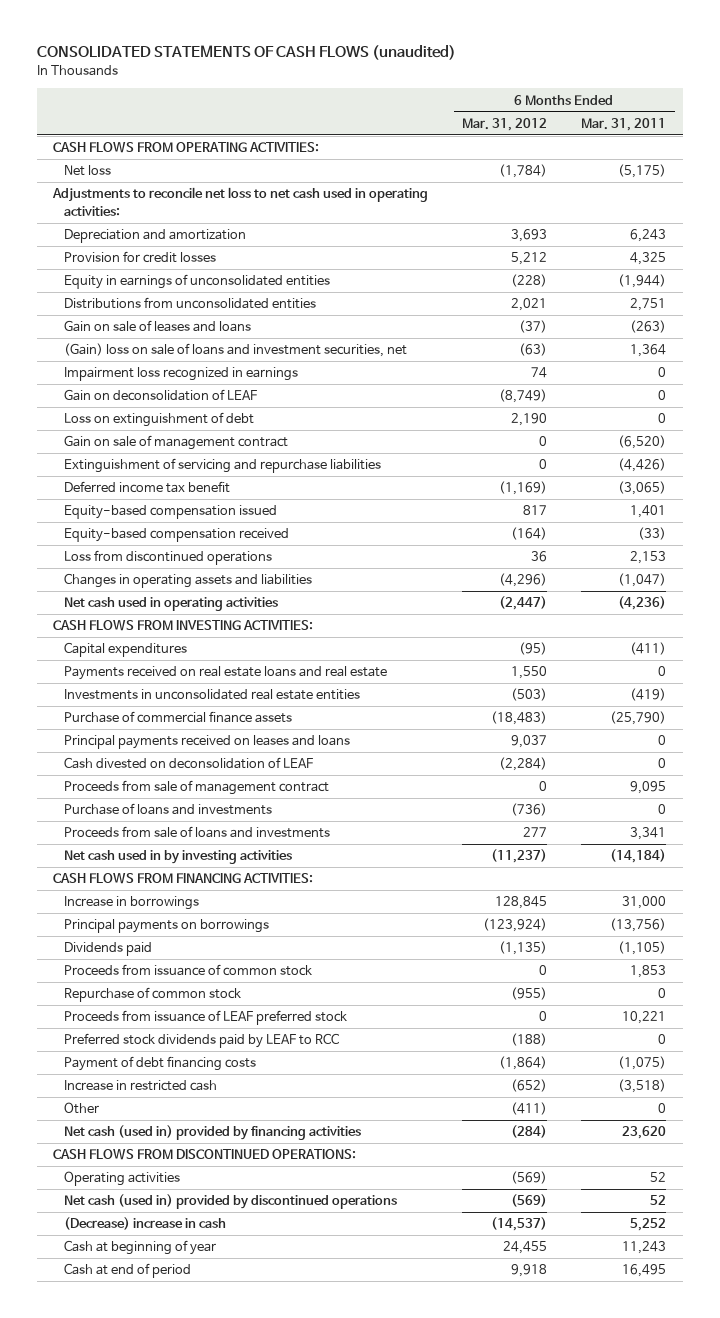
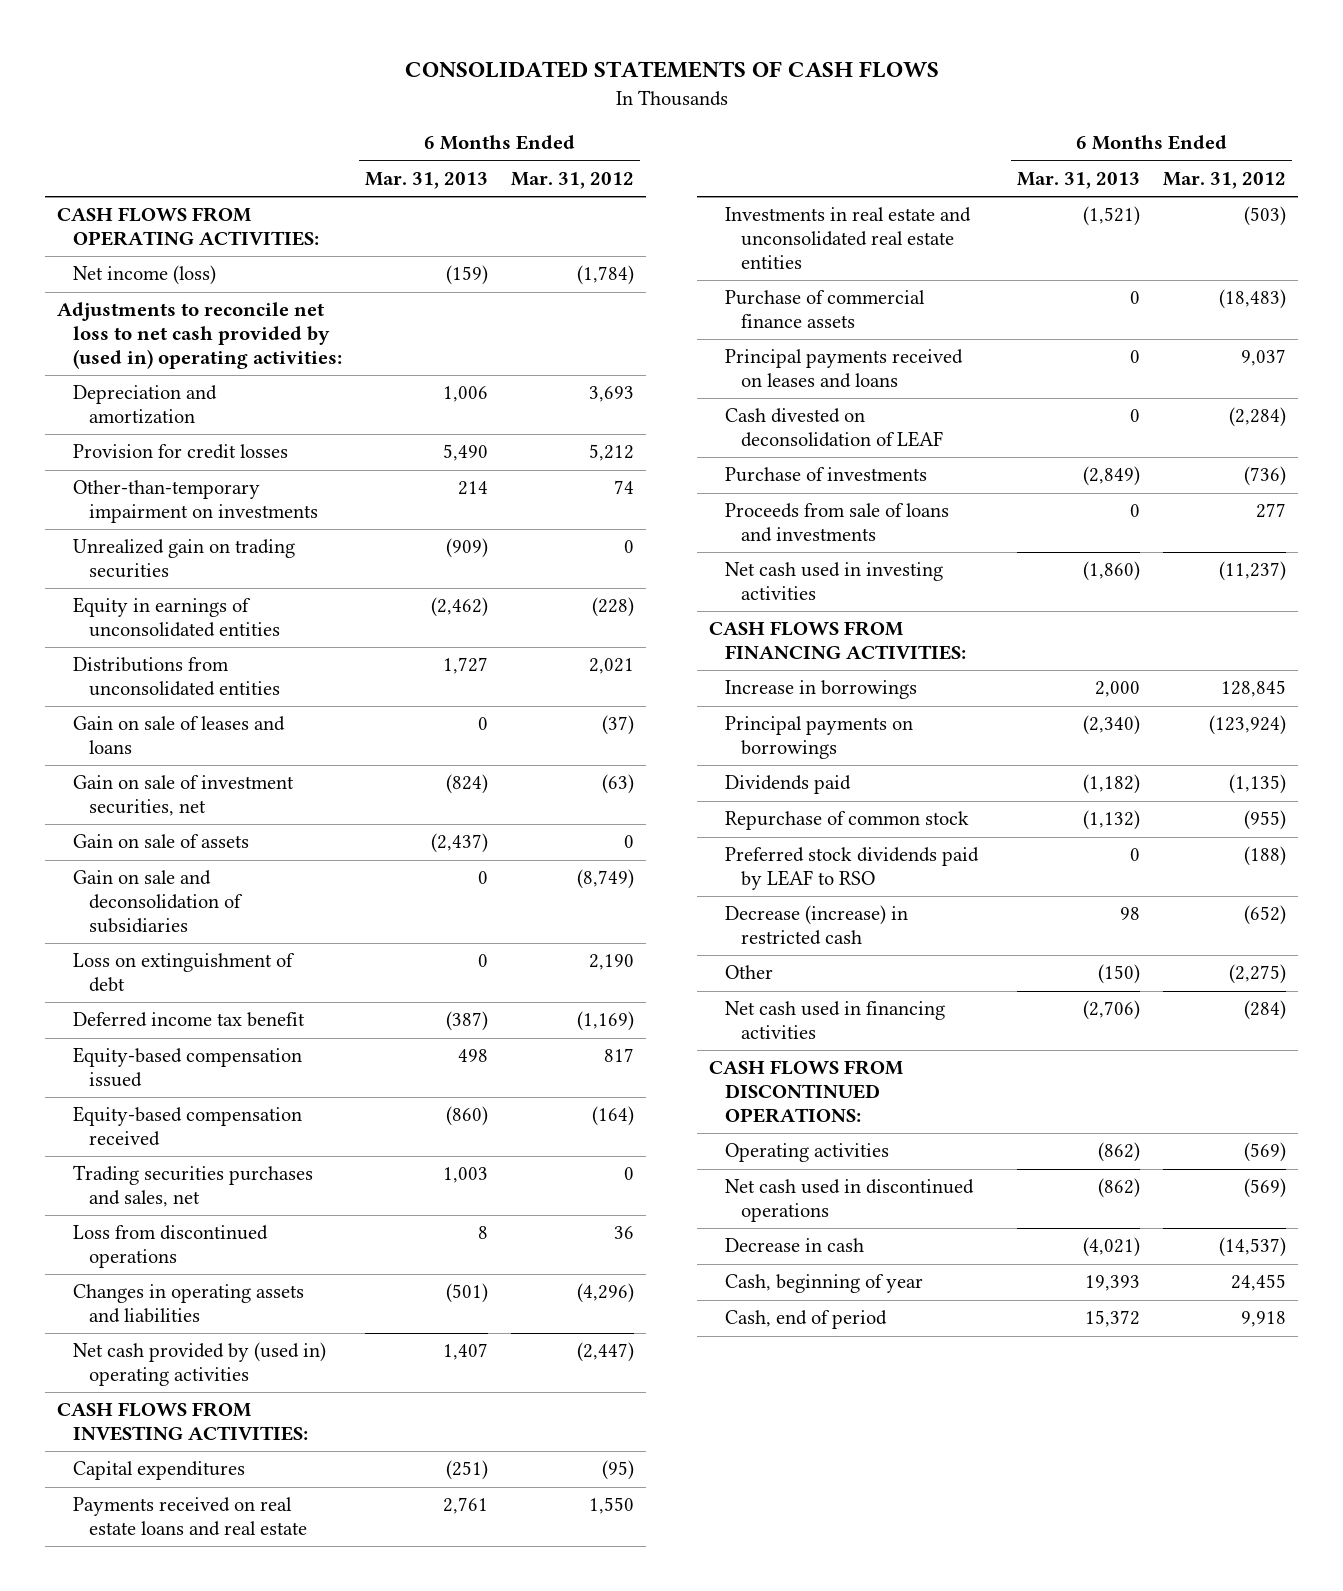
- CONSOLIDATED STATEMENTS OF CASH FLOWS (unaudited)
+ CONSOLIDATED STATEMENTS OF CASH FLOWS
- | 6 Months Ended Mar. 31, 2012 | 6 Months Ended Mar. 31, 2011
+ | 6 Months Ended Mar. 31, 2013 | 6 Months Ended Mar. 31, 2012
- Net loss | (1,784) | (5,175)
- Adjustments to reconcile net loss to net cash used in operating activities:
+ Net income (loss) | (159) | (1,784)
+ Adjustments to reconcile net loss to net cash provided by (used in) operating activities:
+ Other-than-temporary impairment on investments | 214 | 74
+ Unrealized gain on trading securities | (909) | 0
- (Gain) loss on sale of loans and investment securities, net | (63) | 1,364
- Impairment loss recognized in earnings | 74 | 0
- Gain on deconsolidation of LEAF | (8,749) | 0
+ Gain on sale of investment securities, net | (824) | (63)
+ Gain on sale of assets | (2,437) | 0
+ Gain on sale and deconsolidation of subsidiaries | 0 | (8,749)
- Gain on sale of management contract | 0 | (6,520)
- Extinguishment of servicing and repurchase liabilities | 0 | (4,426)
+ Trading securities purchases and sales, net | 1,003 | 0
- Net cash used in operating activities | (2,447) | (4,236)
+ Net cash provided by (used in) operating activities | 1,407 | (2,447)
- Investments in unconsolidated real estate entities | (503) | (419)
+ Investments in real estate and unconsolidated real estate entities | (1,521) | (503)
- Proceeds from sale of management contract | 0 | 9,095
- Purchase of loans and investments | (736) | 0
+ Purchase of investments | (2,849) | (736)
- Net cash used in by investing activities | (11,237) | (14,184)
+ Net cash used in investing activities | (1,860) | (11,237)
- Proceeds from issuance of common stock | 0 | 1,853
- Proceeds from issuance of LEAF preferred stock | 0 | 10,221
- Preferred stock dividends paid by LEAF to RCC | (188) | 0
- Payment of debt financing costs | (1,864) | (1,075)
- Increase in restricted cash | (652) | (3,518)
- Other | (411) | 0
- Net cash (used in) provided by financing activities | (284) | 23,620
+ Preferred stock dividends paid by LEAF to RSO | 0 | (188)
+ Decrease (increase) in restricted cash | 98 | (652)
+ Other | (150) | (2,275)
+ Net cash used in financing activities | (2,706) | (284)
- Net cash (used in) provided by discontinued operations | (569) | 52
- (Decrease) increase in cash | (14,537) | 5,252
- Cash at beginning of year | 24,455 | 11,243
- Cash at end of period | 9,918 | 16,495
+ Net cash used in discontinued operations | (862) | (569)
+ Decrease in cash | (4,021) | (14,537)
+ Cash, beginning of year | 19,393 | 24,455
+ Cash, end of period | 15,372 | 9,918

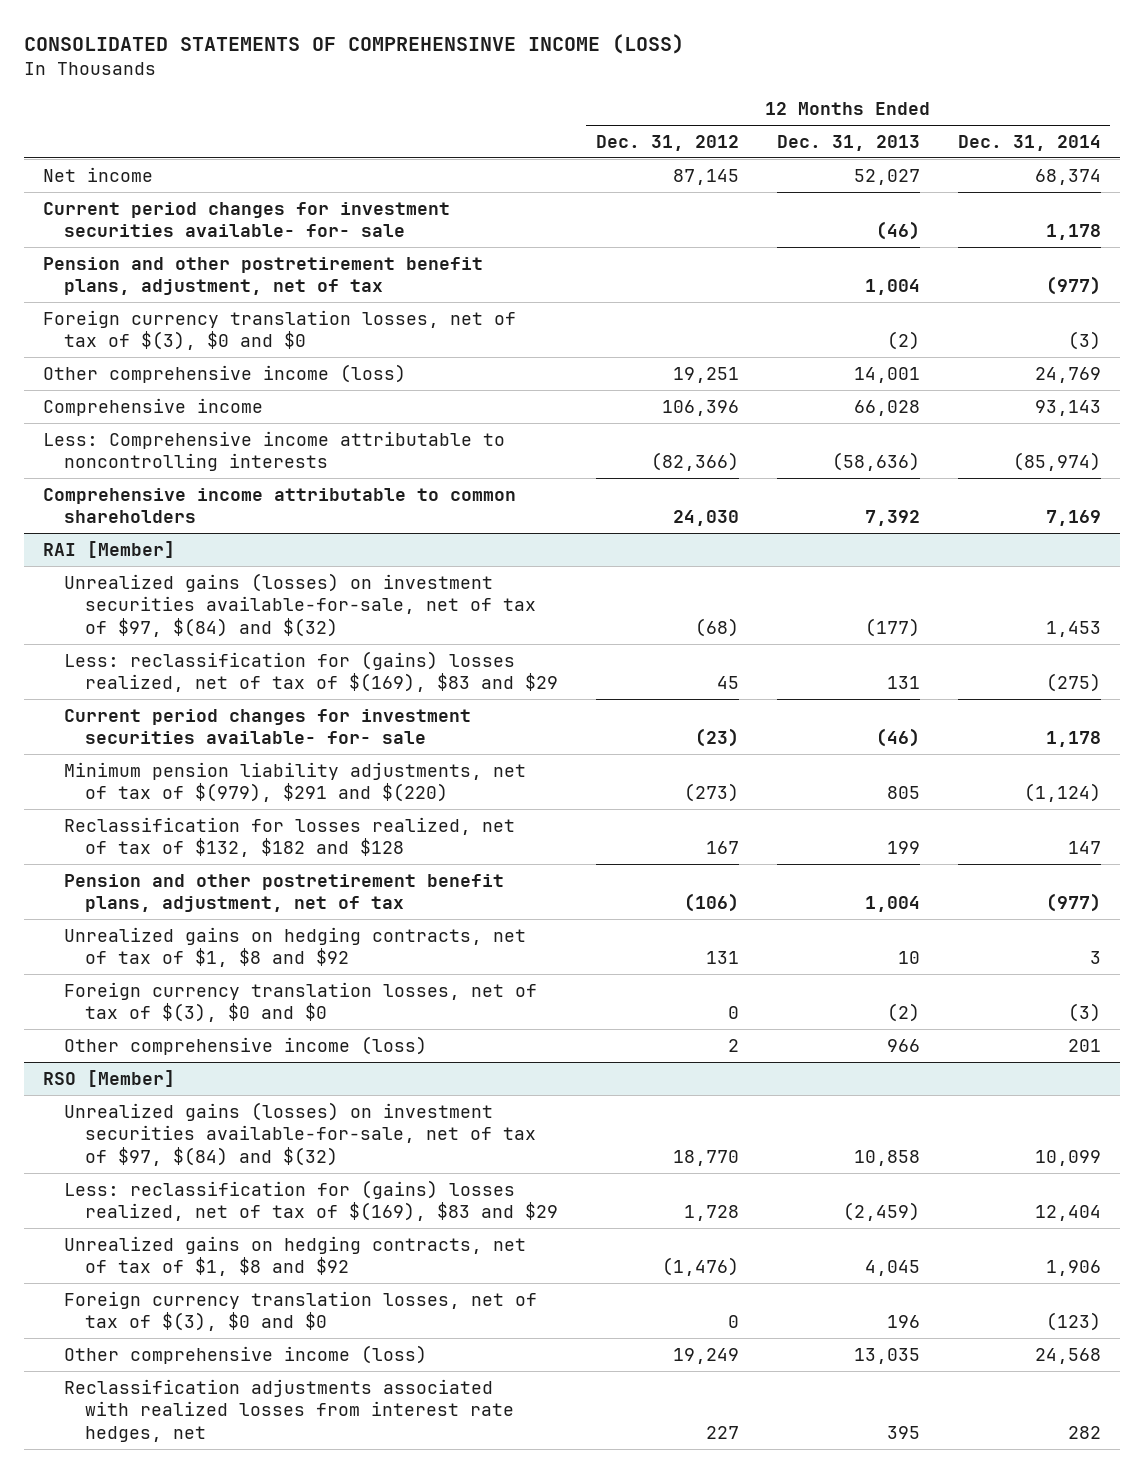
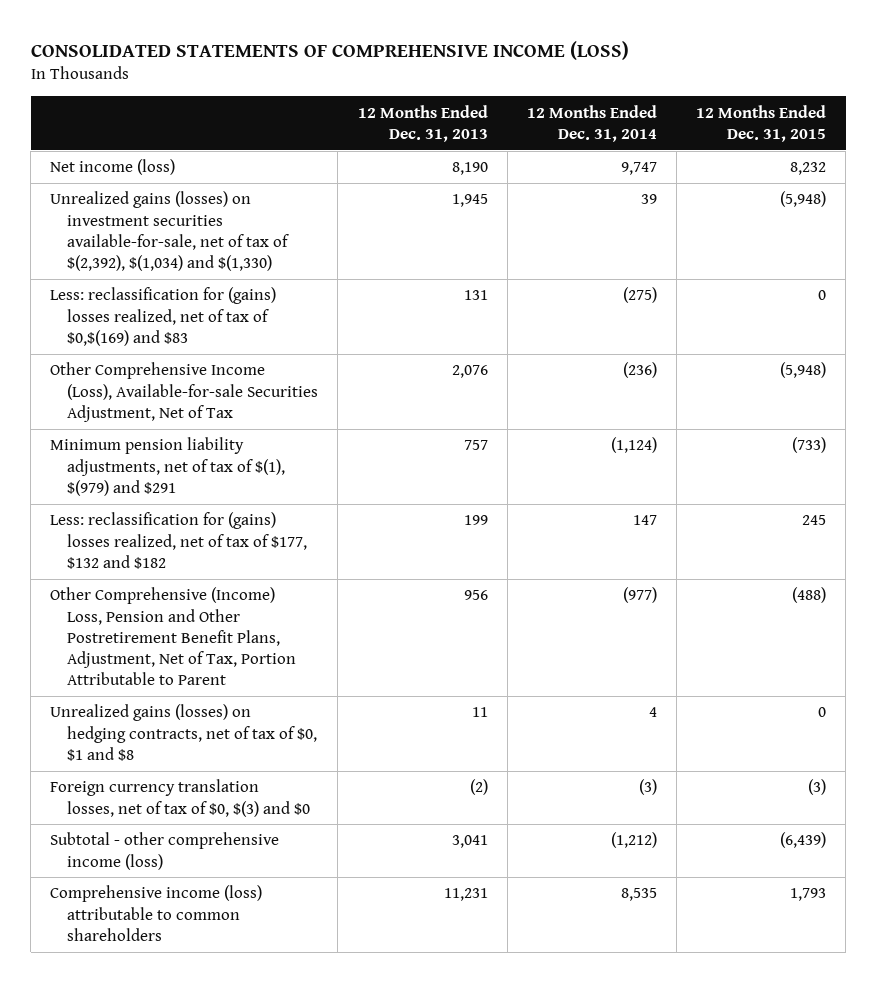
- CONSOLIDATED STATEMENTS OF COMPREHENSINVE INCOME (LOSS)
+ CONSOLIDATED STATEMENTS OF COMPREHENSIVE INCOME (LOSS)
- | 12 Months Ended Dec. 31, 2012 | 12 Months Ended Dec. 31, 2013 | 12 Months Ended Dec. 31, 2014
+ | 12 Months Ended Dec. 31, 2013 | 12 Months Ended Dec. 31, 2014 | 12 Months Ended Dec. 31, 2015
- Net income | 87,145 | 52,027 | 68,374
- Current period changes for investment securities available- for- sale | | (46) | 1,178
- Pension and other postretirement benefit plans, adjustment, net of tax | | 1,004 | (977)
- Foreign currency translation losses, net of tax of $(3), $0 and $0 | | (2) | (3)
- Other comprehensive income (loss) | 19,251 | 14,001 | 24,769
- Comprehensive income | 106,396 | 66,028 | 93,143
- Less: Comprehensive income attributable to noncontrolling interests | (82,366) | (58,636) | (85,974)
- Comprehensive income attributable to common shareholders | 24,030 | 7,392 | 7,169
- RAI [Member]
- Unrealized gains (losses) on investment securities available-for-sale, net of tax of $97, $(84) and $(32) | (68) | (177) | 1,453
- Less: reclassification for (gains) losses realized, net of tax of $(169), $83 and $29 | 45 | 131 | (275)
- Current period changes for investment securities available- for- sale | (23) | (46) | 1,178
- Minimum pension liability adjustments, net of tax of $(979), $291 and $(220) | (273) | 805 | (1,124)
- Reclassification for losses realized, net of tax of $132, $182 and $128 | 167 | 199 | 147
- Pension and other postretirement benefit plans, adjustment, net of tax | (106) | 1,004 | (977)
- Unrealized gains on hedging contracts, net of tax of $1, $8 and $92 | 131 | 10 | 3
- Foreign currency translation losses, net of tax of $(3), $0 and $0 | 0 | (2) | (3)
- Other comprehensive income (loss) | 2 | 966 | 201
- RSO [Member]
- Unrealized gains (losses) on investment securities available-for-sale, net of tax of $97, $(84) and $(32) | 18,770 | 10,858 | 10,099
- Less: reclassification for (gains) losses realized, net of tax of $(169), $83 and $29 | 1,728 | (2,459) | 12,404
- Unrealized gains on hedging contracts, net of tax of $1, $8 and $92 | (1,476) | 4,045 | 1,906
- Foreign currency translation losses, net of tax of $(3), $0 and $0 | 0 | 196 | (123)
- Other comprehensive income (loss) | 19,249 | 13,035 | 24,568
- Reclassification adjustments associated with realized losses from interest rate hedges, net | 227 | 395 | 282
+ Net income (loss) | 8,190 | 9,747 | 8,232
+ Unrealized gains (losses) on investment securities available-for-sale, net of tax of $(2,392), $(1,034) and $(1,330) | 1,945 | 39 | (5,948)
+ Less: reclassification for (gains) losses realized, net of tax of $0,$(169) and $83 | 131 | (275) | 0
+ Other Comprehensive Income (Loss), Available-for-sale Securities Adjustment, Net of Tax | 2,076 | (236) | (5,948)
+ Minimum pension liability adjustments, net of tax of $(1), $(979) and $291 | 757 | (1,124) | (733)
+ Less: reclassification for (gains) losses realized, net of tax of $177, $132 and $182 | 199 | 147 | 245
+ Other Comprehensive (Income) Loss, Pension and Other Postretirement Benefit Plans, Adjustment, Net of Tax, Portion Attributable to Parent | 956 | (977) | (488)
+ Unrealized gains (losses) on hedging contracts, net of tax of $0, $1 and $8 | 11 | 4 | 0
+ Foreign currency translation losses, net of tax of $0, $(3) and $0 | (2) | (3) | (3)
+ Subtotal - other comprehensive income (loss) | 3,041 | (1,212) | (6,439)
+ Comprehensive income (loss) attributable to common shareholders | 11,231 | 8,535 | 1,793

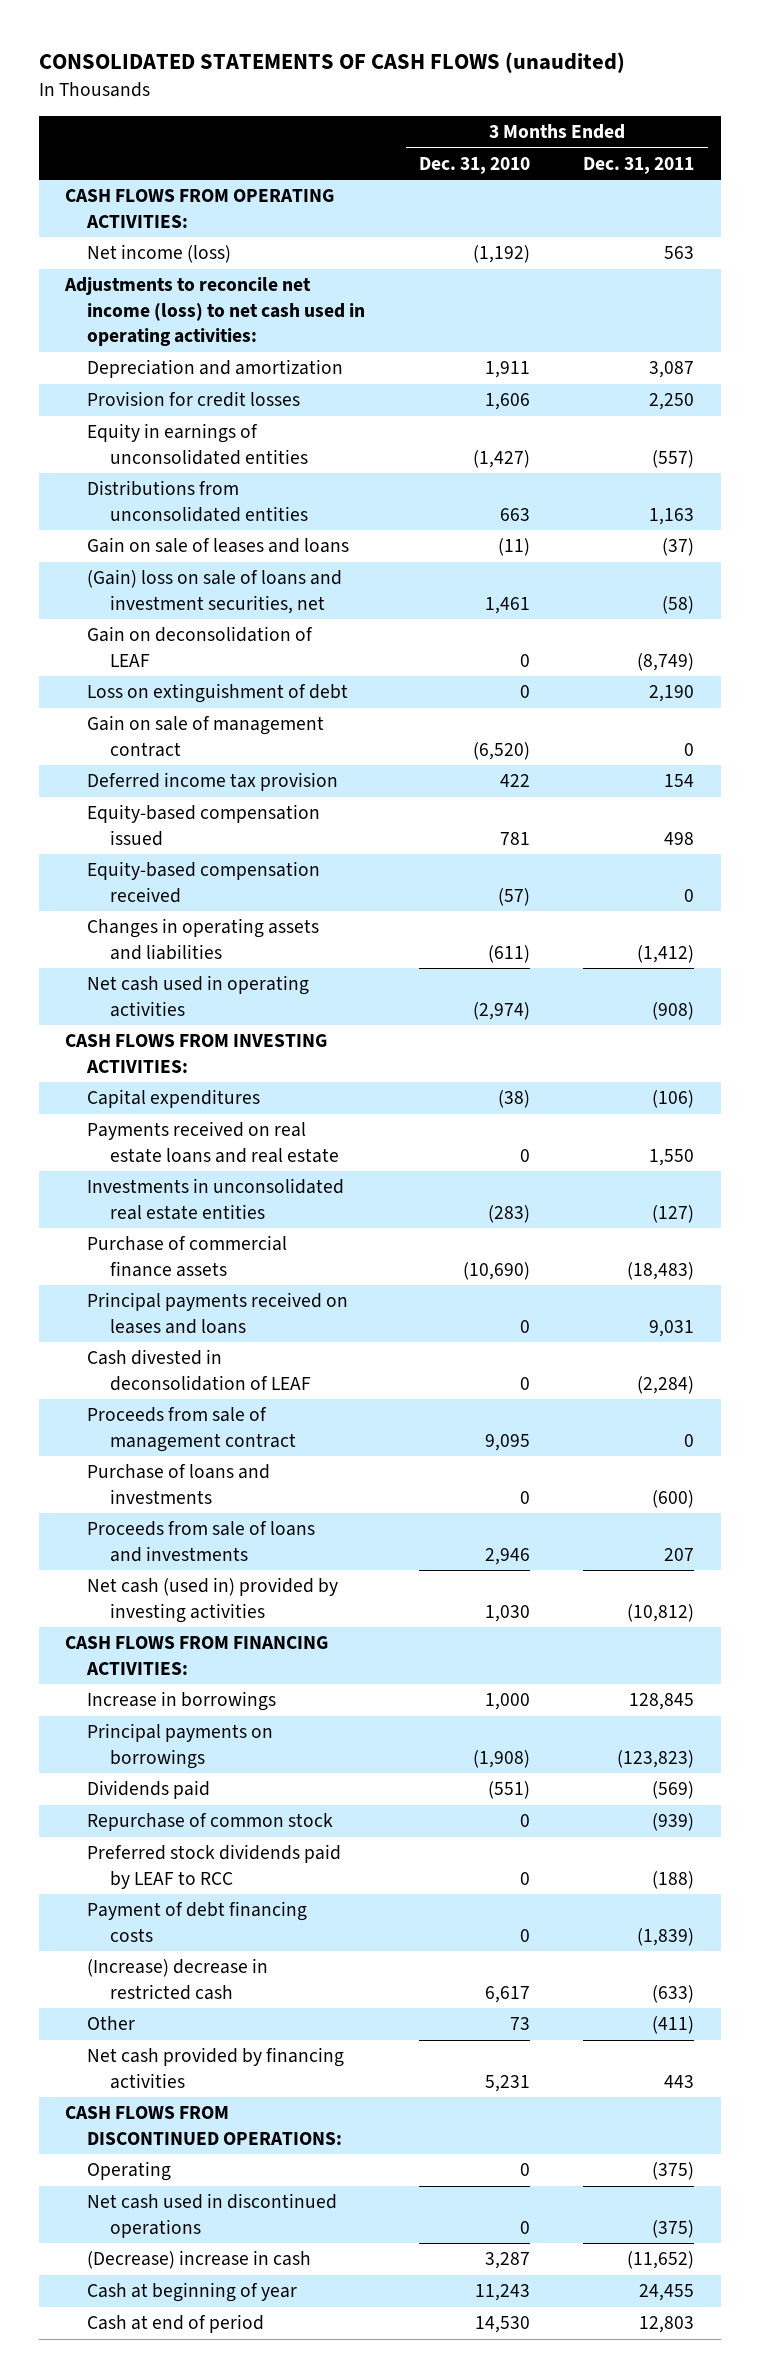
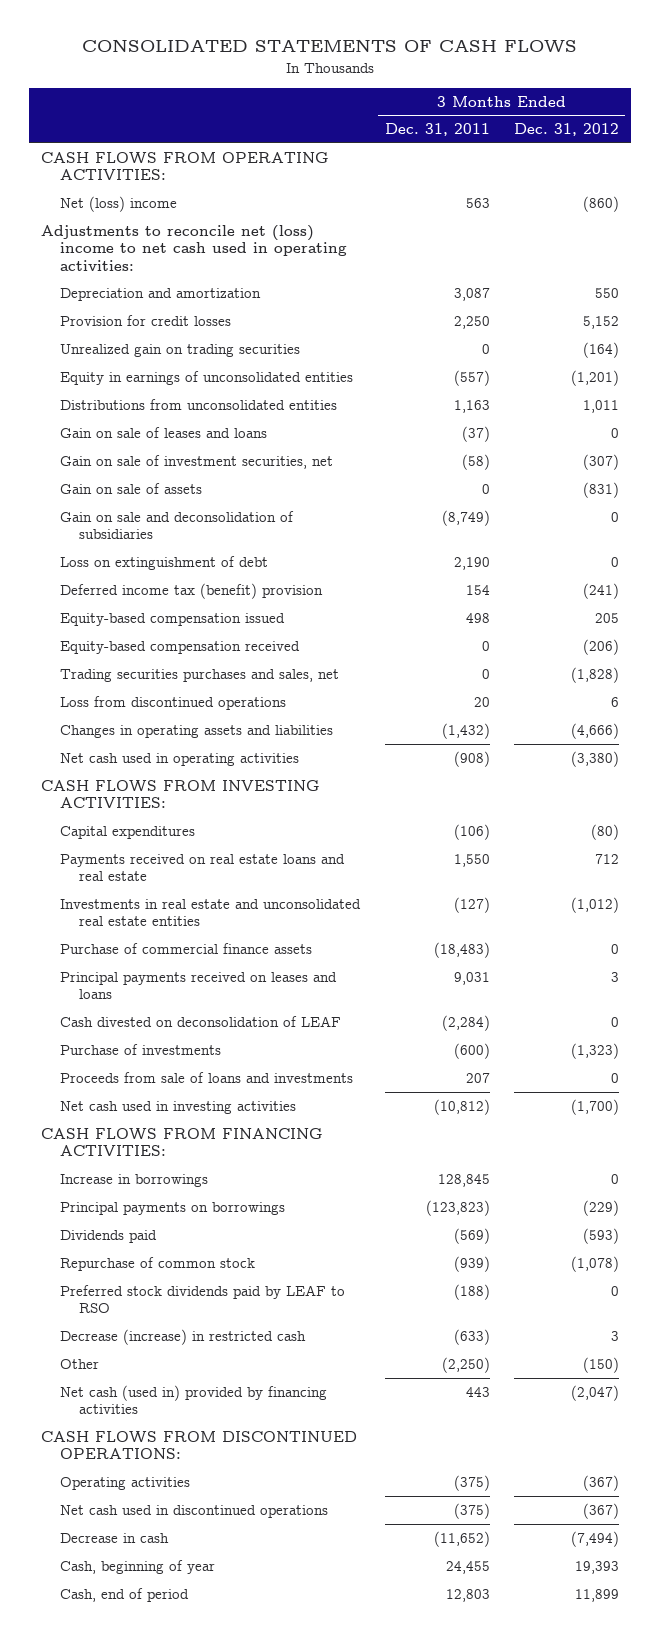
- CONSOLIDATED STATEMENTS OF CASH FLOWS (unaudited)
+ CONSOLIDATED STATEMENTS OF CASH FLOWS
- | 3 Months Ended Dec. 31, 2010 | 3 Months Ended Dec. 31, 2011
+ | 3 Months Ended Dec. 31, 2011 | 3 Months Ended Dec. 31, 2012
- Net income (loss) | (1,192) | 563
- Adjustments to reconcile net income (loss) to net cash used in operating activities:
+ Net (loss) income | 563 | (860)
+ Adjustments to reconcile net (loss) income to net cash used in operating activities:
+ Unrealized gain on trading securities | 0 | (164)
- (Gain) loss on sale of loans and investment securities, net | 1,461 | (58)
- Gain on deconsolidation of LEAF | 0 | (8,749)
+ Gain on sale of investment securities, net | (58) | (307)
+ Gain on sale of assets | 0 | (831)
+ Gain on sale and deconsolidation of subsidiaries | (8,749) | 0
- Gain on sale of management contract | (6,520) | 0
- Deferred income tax provision | 422 | 154
+ Deferred income tax (benefit) provision | 154 | (241)
- Changes in operating assets and liabilities | (611) | (1,412)
+ Trading securities purchases and sales, net | 0 | (1,828)
+ Loss from discontinued operations | 20 | 6
+ Changes in operating assets and liabilities | (1,432) | (4,666)
- Investments in unconsolidated real estate entities | (283) | (127)
+ Investments in real estate and unconsolidated real estate entities | (127) | (1,012)
- Cash divested in deconsolidation of LEAF | 0 | (2,284)
- Proceeds from sale of management contract | 9,095 | 0
- Purchase of loans and investments | 0 | (600)
+ Cash divested on deconsolidation of LEAF | (2,284) | 0
+ Purchase of investments | (600) | (1,323)
- Net cash (used in) provided by investing activities | 1,030 | (10,812)
+ Net cash used in investing activities | (10,812) | (1,700)
- Preferred stock dividends paid by LEAF to RCC | 0 | (188)
- Payment of debt financing costs | 0 | (1,839)
- (Increase) decrease in restricted cash | 6,617 | (633)
- Other | 73 | (411)
- Net cash provided by financing activities | 5,231 | 443
+ Preferred stock dividends paid by LEAF to RSO | (188) | 0
+ Decrease (increase) in restricted cash | (633) | 3
+ Other | (2,250) | (150)
+ Net cash (used in) provided by financing activities | 443 | (2,047)
- Operating | 0 | (375)
+ Operating activities | (375) | (367)
- (Decrease) increase in cash | 3,287 | (11,652)
- Cash at beginning of year | 11,243 | 24,455
- Cash at end of period | 14,530 | 12,803
+ Decrease in cash | (11,652) | (7,494)
+ Cash, beginning of year | 24,455 | 19,393
+ Cash, end of period | 12,803 | 11,899

